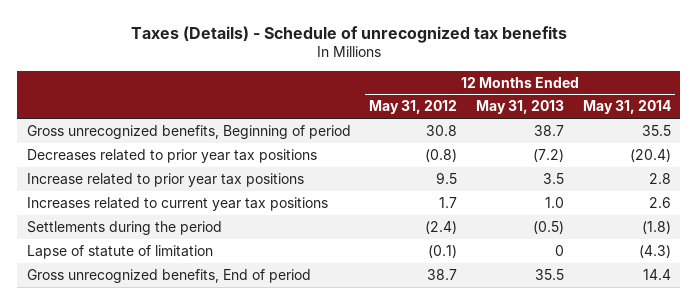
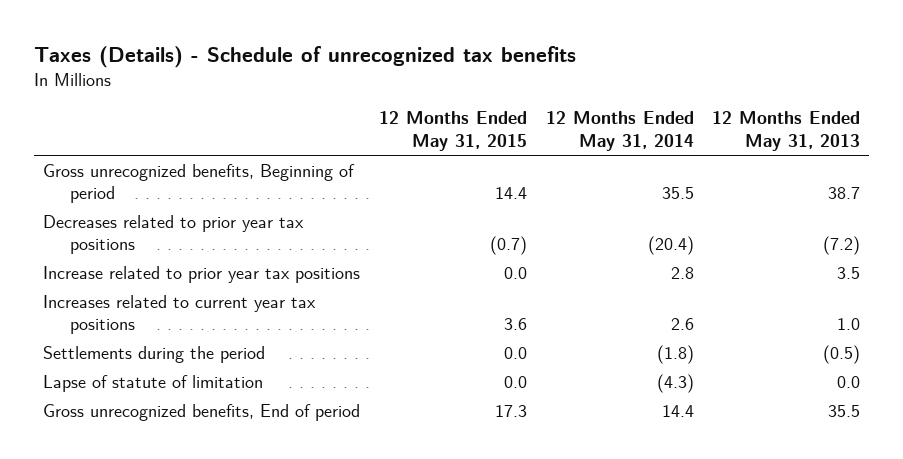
- | 12 Months Ended May 31, 2012 | 12 Months Ended May 31, 2013 | 12 Months Ended May 31, 2014
+ | 12 Months Ended May 31, 2015 | 12 Months Ended May 31, 2014 | 12 Months Ended May 31, 2013
- Lapse of statute of limitation | (0.1) | 0 | (4.3)
+ Lapse of statute of limitation | 0.0 | (4.3) | 0.0

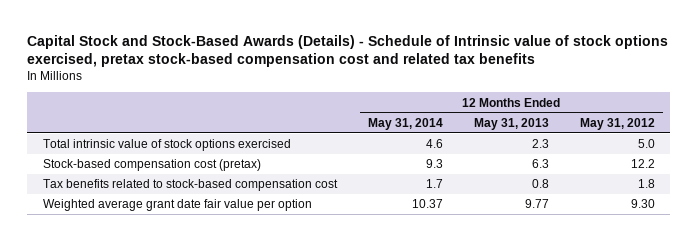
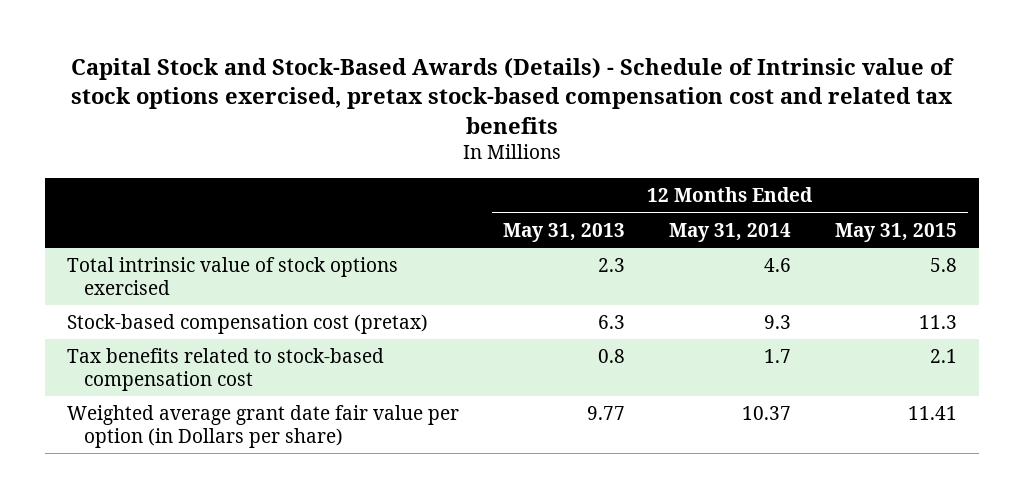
- | 12 Months Ended May 31, 2014 | 12 Months Ended May 31, 2013 | 12 Months Ended May 31, 2012
+ | 12 Months Ended May 31, 2013 | 12 Months Ended May 31, 2014 | 12 Months Ended May 31, 2015
- Weighted average grant date fair value per option | 10.37 | 9.77 | 9.30
+ Weighted average grant date fair value per option (in Dollars per share) | 9.77 | 10.37 | 11.41

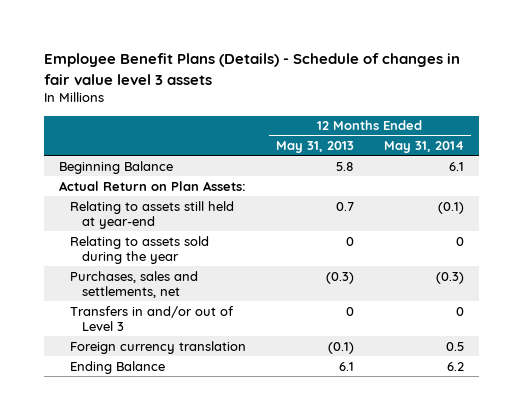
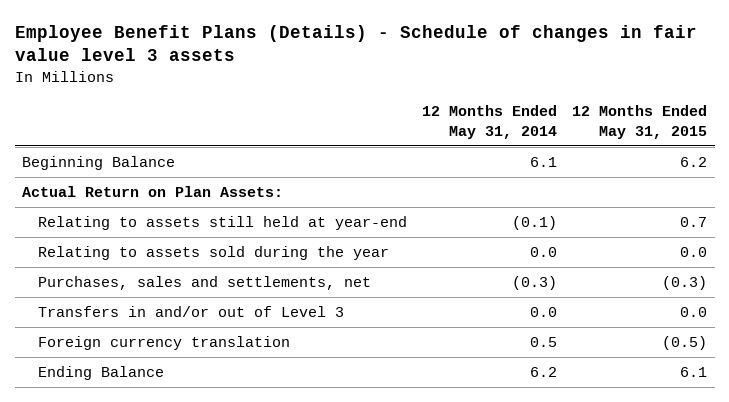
- | 12 Months Ended May 31, 2013 | 12 Months Ended May 31, 2014
+ | 12 Months Ended May 31, 2014 | 12 Months Ended May 31, 2015
- Relating to assets sold during the year | 0 | 0
+ Relating to assets sold during the year | 0.0 | 0.0
- Transfers in and/or out of Level 3 | 0 | 0
+ Transfers in and/or out of Level 3 | 0.0 | 0.0

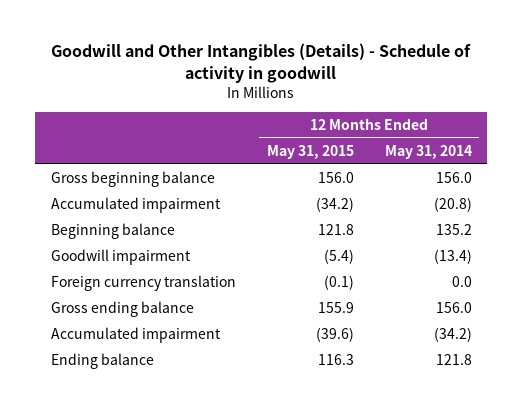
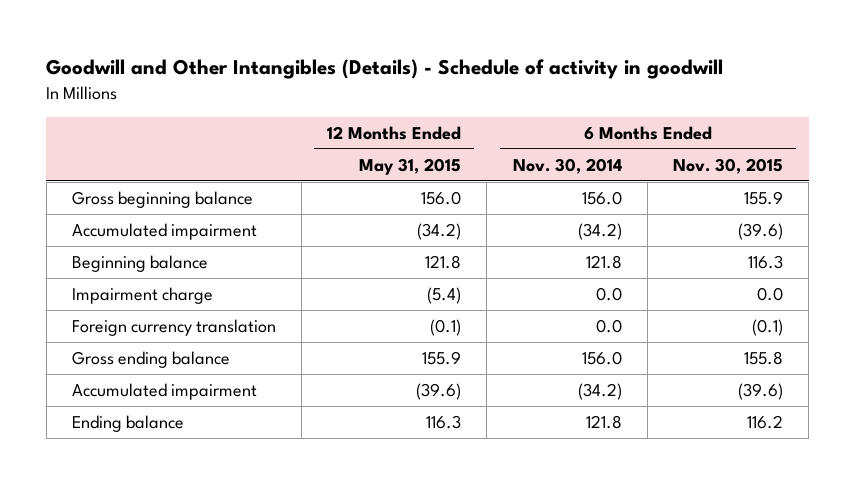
- | 12 Months Ended May 31, 2015 | 12 Months Ended May 31, 2014
+ | 12 Months Ended May 31, 2015 | 6 Months Ended Nov. 30, 2014 | 6 Months Ended Nov. 30, 2015
- Goodwill impairment | (5.4) | (13.4)
+ Impairment charge | (5.4) | 0.0 | 0.0

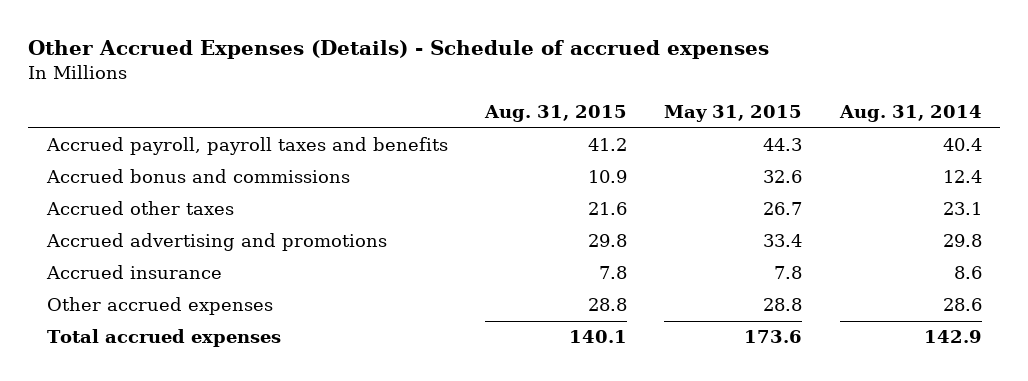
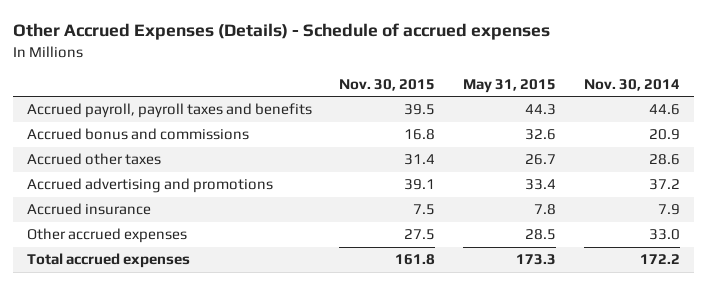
- | Aug. 31, 2015 | May 31, 2015 | Aug. 31, 2014
+ | Nov. 30, 2015 | May 31, 2015 | Nov. 30, 2014
- Other accrued expenses | 28.8 | 28.8 | 28.6
- Total accrued expenses | 140.1 | 173.6 | 142.9
+ Other accrued expenses | 27.5 | 28.5 | 33.0
+ Total accrued expenses | 161.8 | 173.3 | 172.2

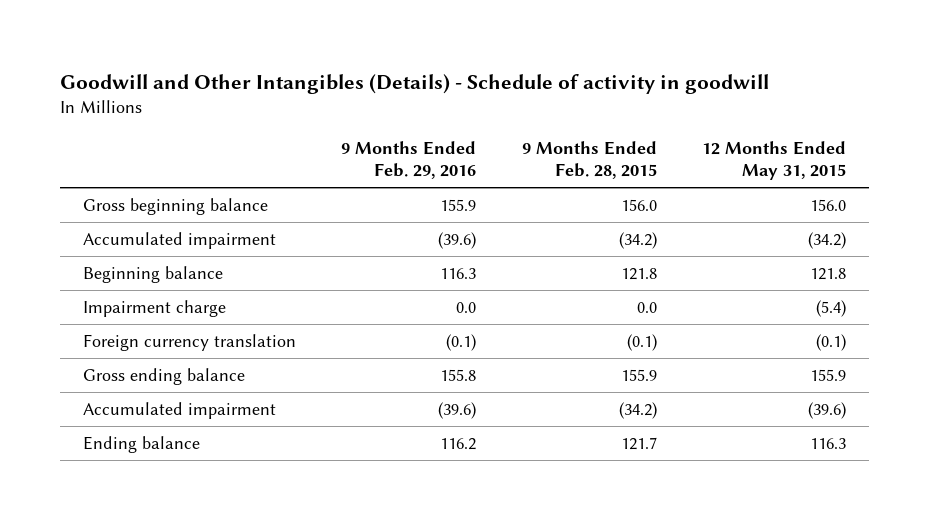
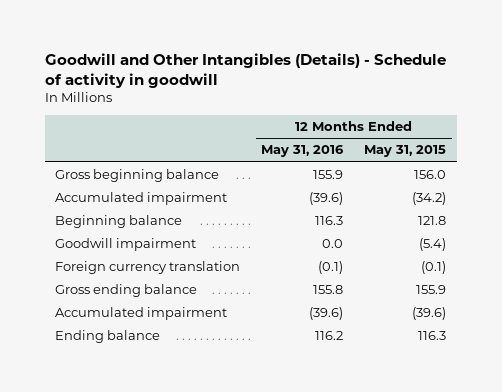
- | 9 Months Ended Feb. 29, 2016 | 9 Months Ended Feb. 28, 2015 | 12 Months Ended May 31, 2015
+ | 12 Months Ended May 31, 2016 | 12 Months Ended May 31, 2015
- Impairment charge | 0.0 | 0.0 | (5.4)
+ Goodwill impairment | 0.0 | (5.4)

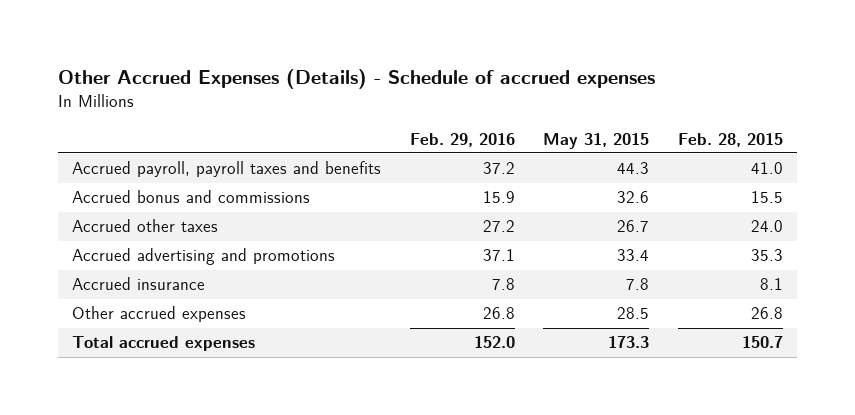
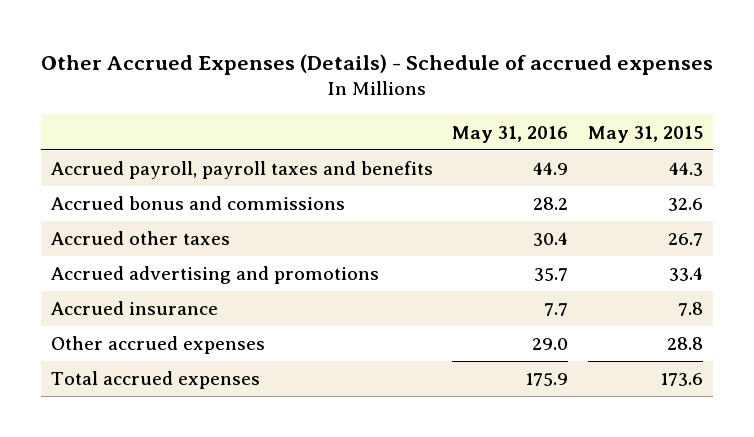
- | Feb. 29, 2016 | May 31, 2015 | Feb. 28, 2015
+ | May 31, 2016 | May 31, 2015
- Other accrued expenses | 26.8 | 28.5 | 26.8
- Total accrued expenses | 152.0 | 173.3 | 150.7
+ Other accrued expenses | 29.0 | 28.8
+ Total accrued expenses | 175.9 | 173.6

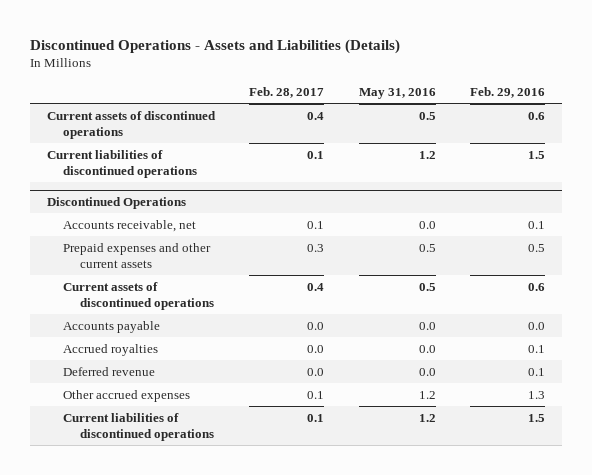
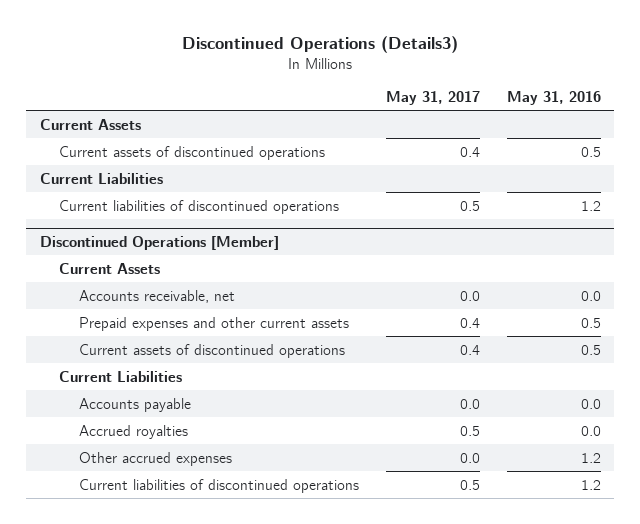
- Discontinued Operations - Assets and Liabilities (Details)
+ Discontinued Operations (Details3)
- | Feb. 28, 2017 | May 31, 2016 | Feb. 29, 2016
+ | May 31, 2017 | May 31, 2016
+ Current Assets
+ Current Liabilities
- Discontinued Operations
+ Discontinued Operations [Member]
+ Current Assets
+ Current Liabilities
- Deferred revenue | 0.0 | 0.0 | 0.1

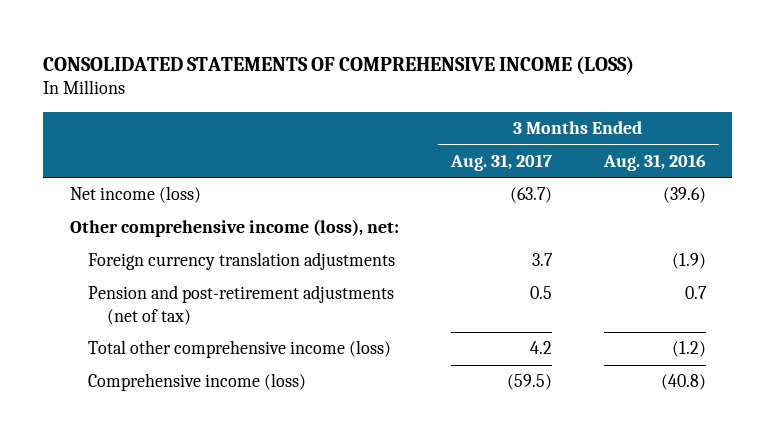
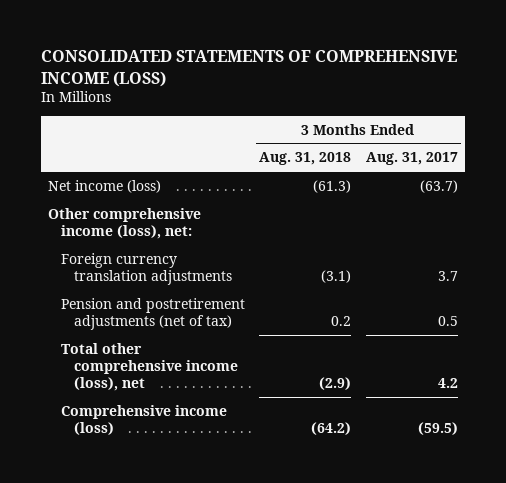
- | 3 Months Ended Aug. 31, 2017 | 3 Months Ended Aug. 31, 2016
+ | 3 Months Ended Aug. 31, 2018 | 3 Months Ended Aug. 31, 2017
- Pension and post-retirement adjustments (net of tax) | 0.5 | 0.7
- Total other comprehensive income (loss) | 4.2 | (1.2)
+ Pension and postretirement adjustments (net of tax) | 0.2 | 0.5
+ Total other comprehensive income (loss), net | (2.9) | 4.2

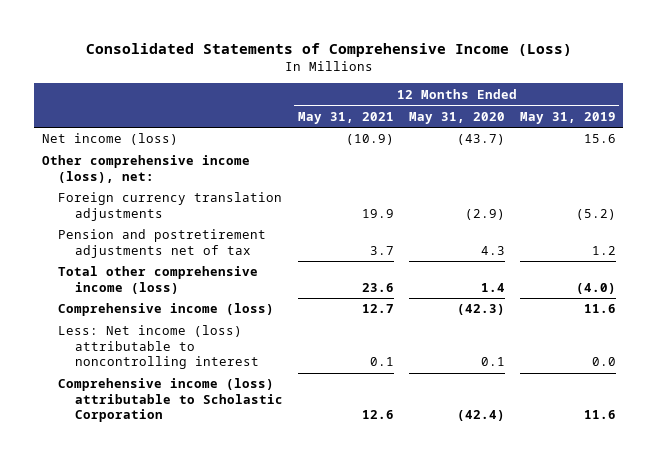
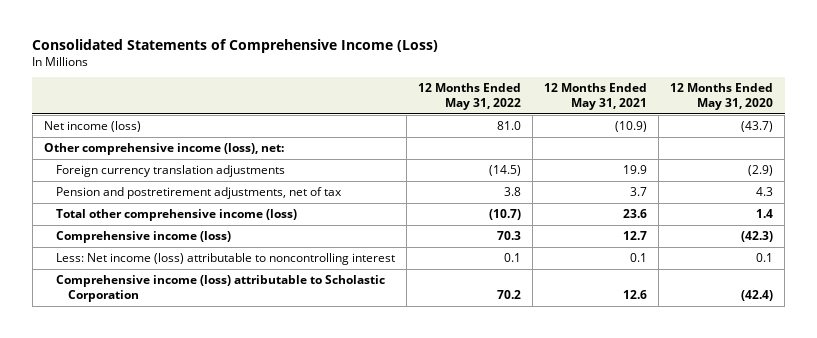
- | 12 Months Ended May 31, 2021 | 12 Months Ended May 31, 2020 | 12 Months Ended May 31, 2019
+ | 12 Months Ended May 31, 2022 | 12 Months Ended May 31, 2021 | 12 Months Ended May 31, 2020
- Pension and postretirement adjustments net of tax | 3.7 | 4.3 | 1.2
+ Pension and postretirement adjustments, net of tax | 3.8 | 3.7 | 4.3

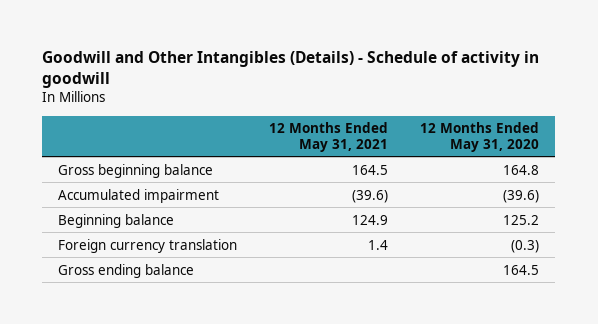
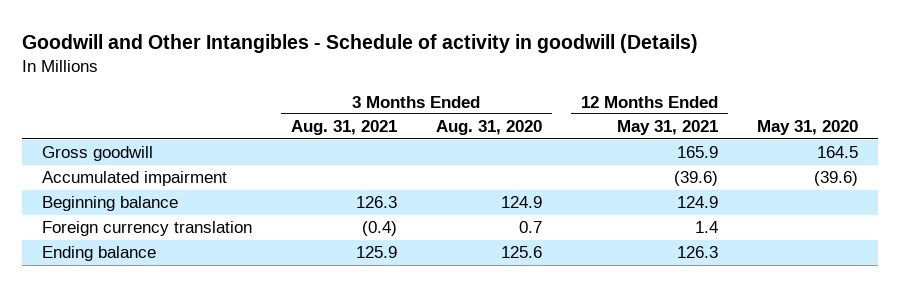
- Goodwill and Other Intangibles (Details) - Schedule of activity in goodwill
+ Goodwill and Other Intangibles - Schedule of activity in goodwill (Details)
- | 12 Months Ended May 31, 2021 | 12 Months Ended May 31, 2020
+ | 3 Months Ended Aug. 31, 2021 | 3 Months Ended Aug. 31, 2020 | 12 Months Ended May 31, 2021 | May 31, 2020
- Gross beginning balance | 164.5 | 164.8
+ Gross goodwill | | | 165.9 | 164.5
- Gross ending balance | | 164.5
+ Ending balance | 125.9 | 125.6 | 126.3 |

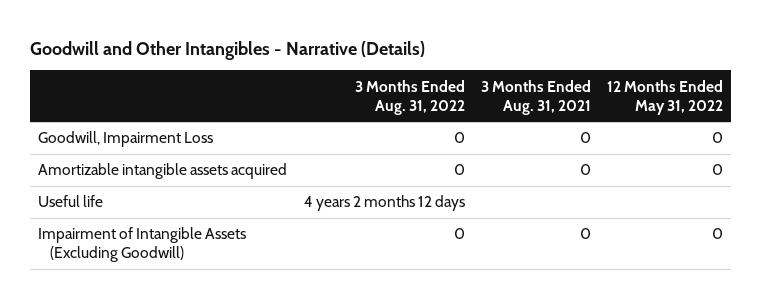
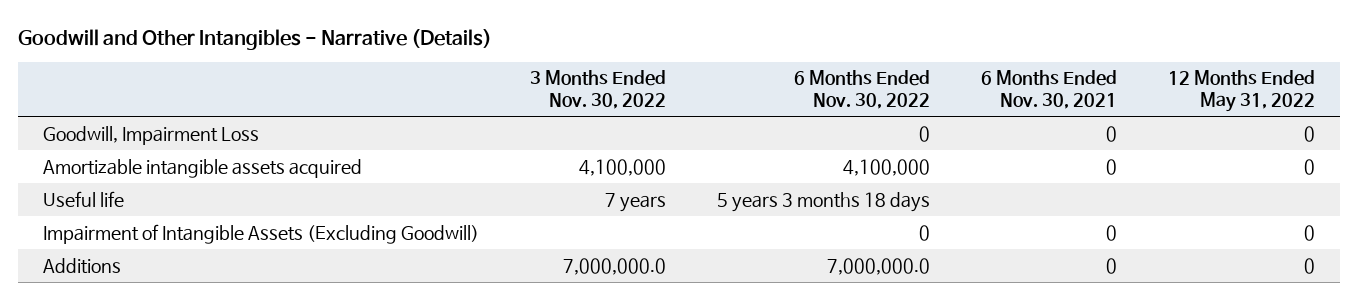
- | 3 Months Ended Aug. 31, 2022 | 3 Months Ended Aug. 31, 2021 | 12 Months Ended May 31, 2022
+ | 3 Months Ended Nov. 30, 2022 | 6 Months Ended Nov. 30, 2022 | 6 Months Ended Nov. 30, 2021 | 12 Months Ended May 31, 2022
+ Additions | 7,000,000.0 | 7,000,000.0 | 0 | 0

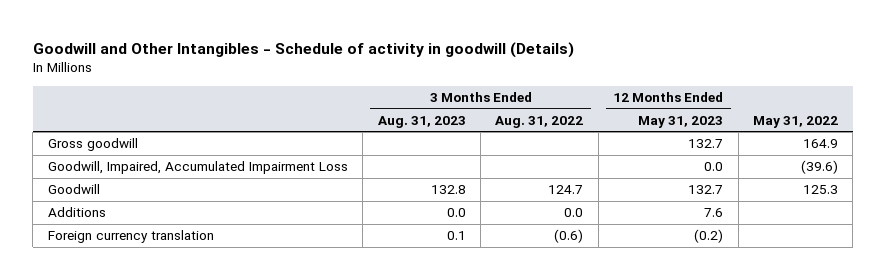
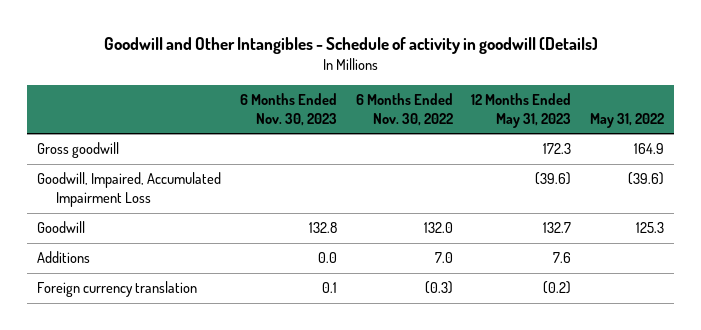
- | 3 Months Ended Aug. 31, 2023 | 3 Months Ended Aug. 31, 2022 | 12 Months Ended May 31, 2023 | May 31, 2022
+ | 6 Months Ended Nov. 30, 2023 | 6 Months Ended Nov. 30, 2022 | 12 Months Ended May 31, 2023 | May 31, 2022
- Gross goodwill | | | 132.7 | 164.9
- Goodwill, Impaired, Accumulated Impairment Loss | | | 0.0 | (39.6)
+ Gross goodwill | | | 172.3 | 164.9
+ Goodwill, Impaired, Accumulated Impairment Loss | | | (39.6) | (39.6)

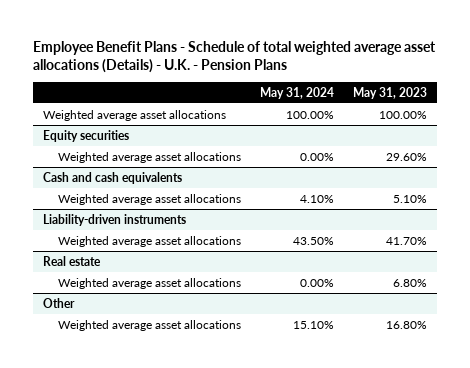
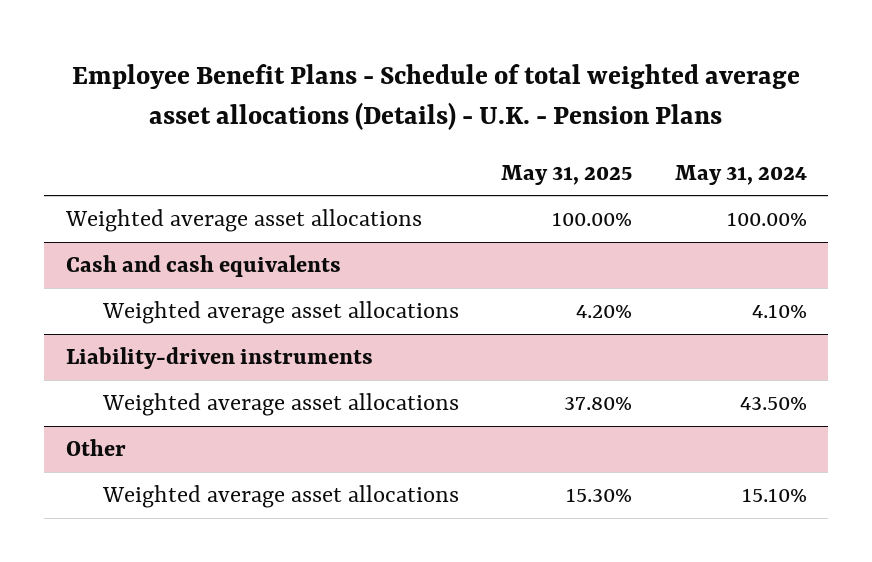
- | May 31, 2024 | May 31, 2023
+ | May 31, 2025 | May 31, 2024
- Equity securities
- Weighted average asset allocations | 0.00% | 29.60%
- Real estate
- Weighted average asset allocations | 0.00% | 6.80%

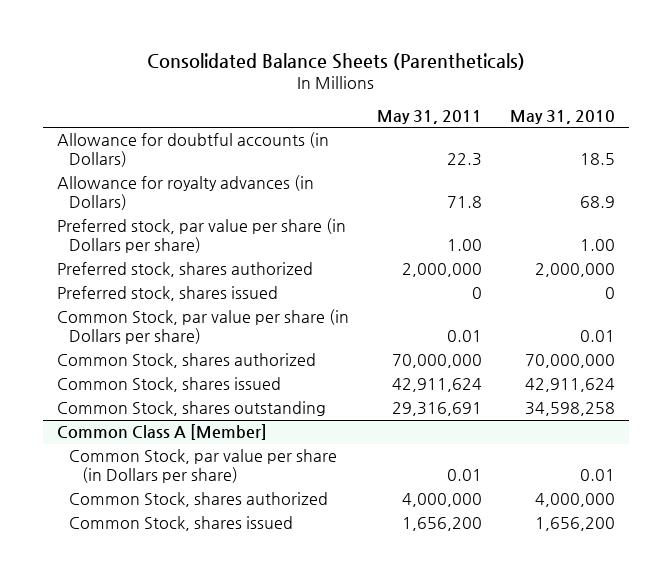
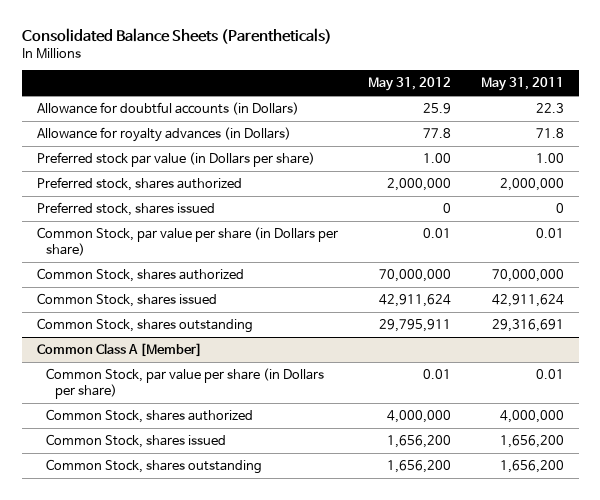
- | May 31, 2011 | May 31, 2010
+ | May 31, 2012 | May 31, 2011
- Preferred stock, par value per share (in Dollars per share) | 1.00 | 1.00
+ Preferred stock par value (in Dollars per share) | 1.00 | 1.00
@ Common Class A [Member]
+ Common Stock, shares outstanding | 1,656,200 | 1,656,200

